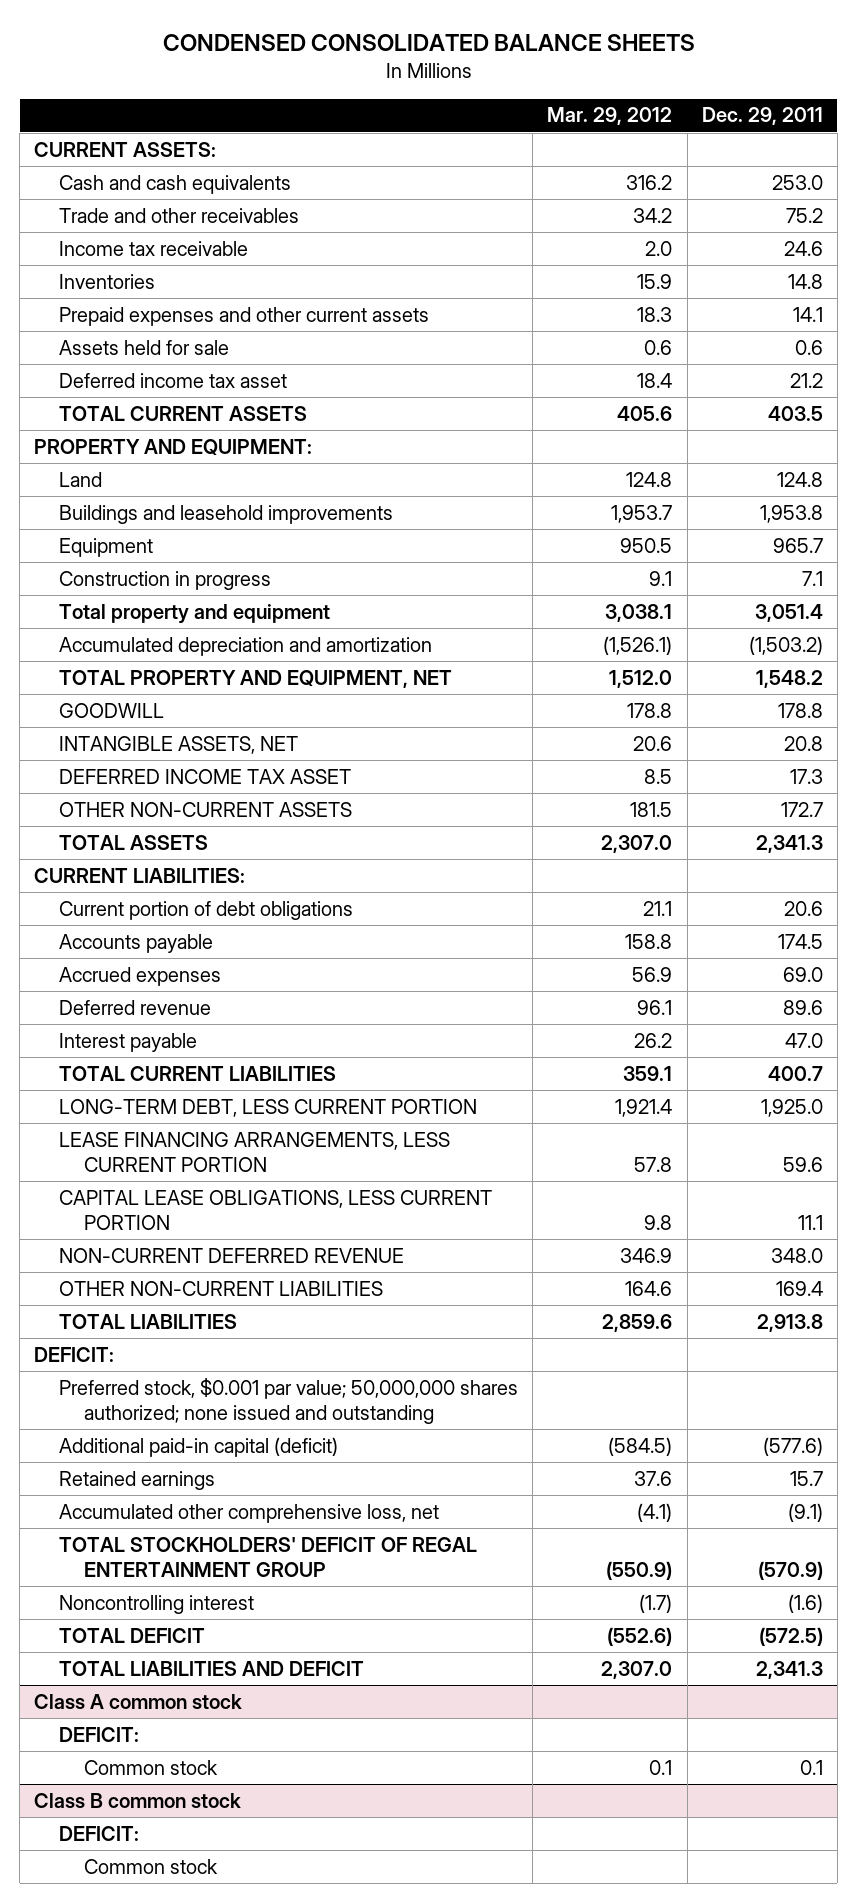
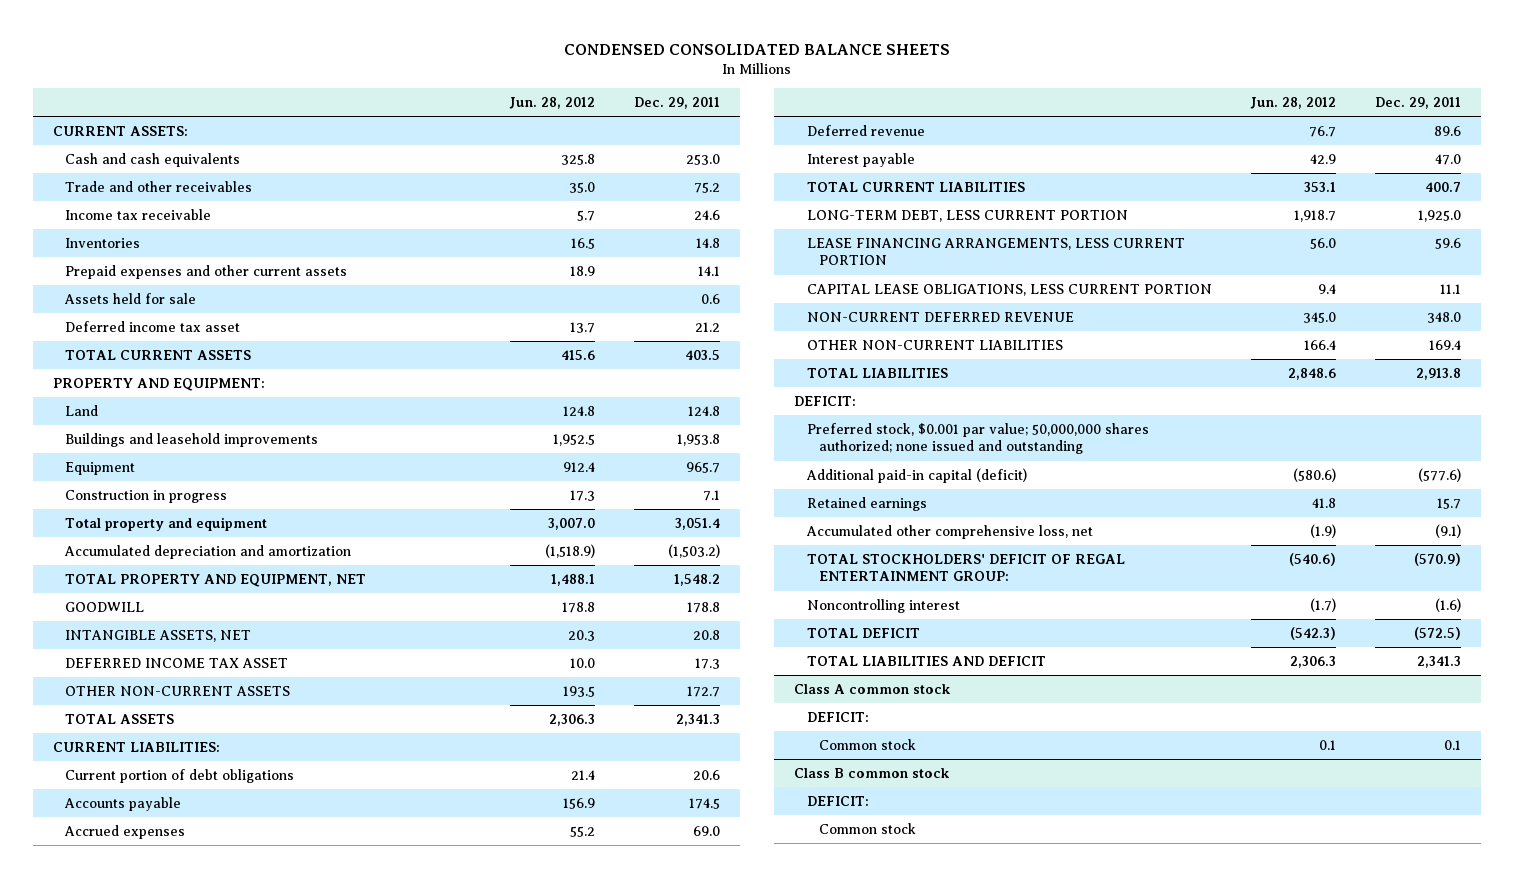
- | Mar. 29, 2012 | Dec. 29, 2011
+ | Jun. 28, 2012 | Dec. 29, 2011
- TOTAL STOCKHOLDERS' DEFICIT OF REGAL ENTERTAINMENT GROUP | (550.9) | (570.9)
+ TOTAL STOCKHOLDERS' DEFICIT OF REGAL ENTERTAINMENT GROUP: | (540.6) | (570.9)

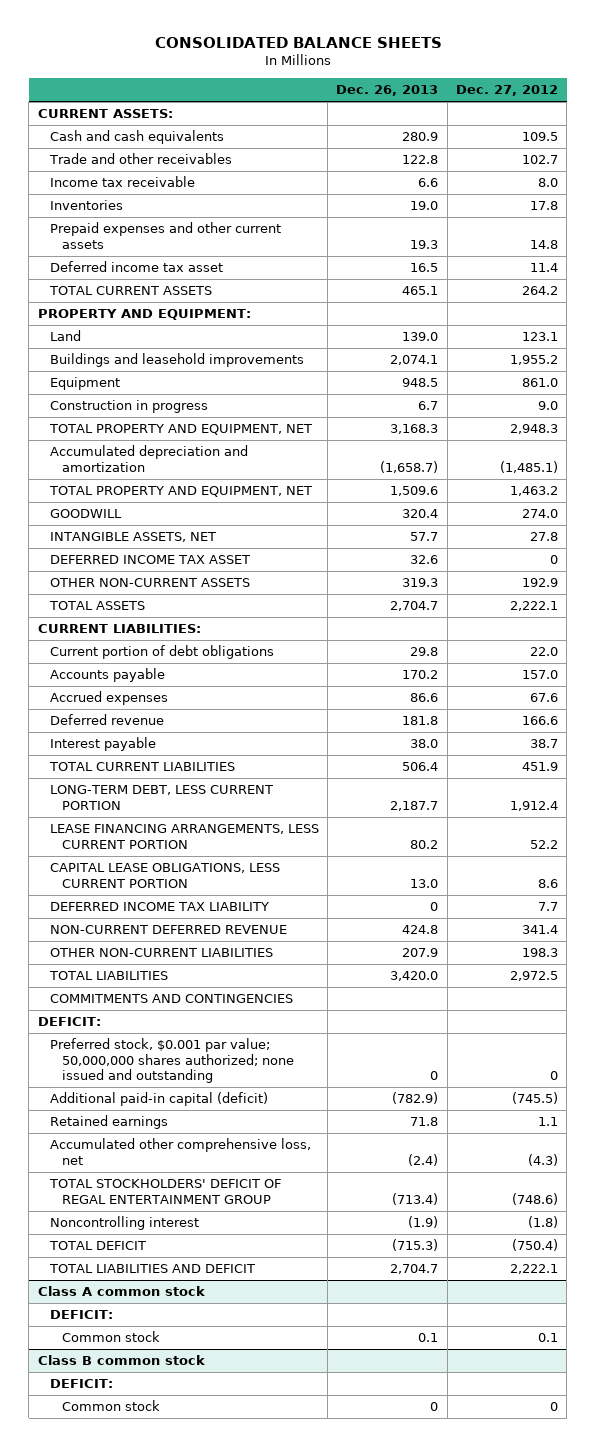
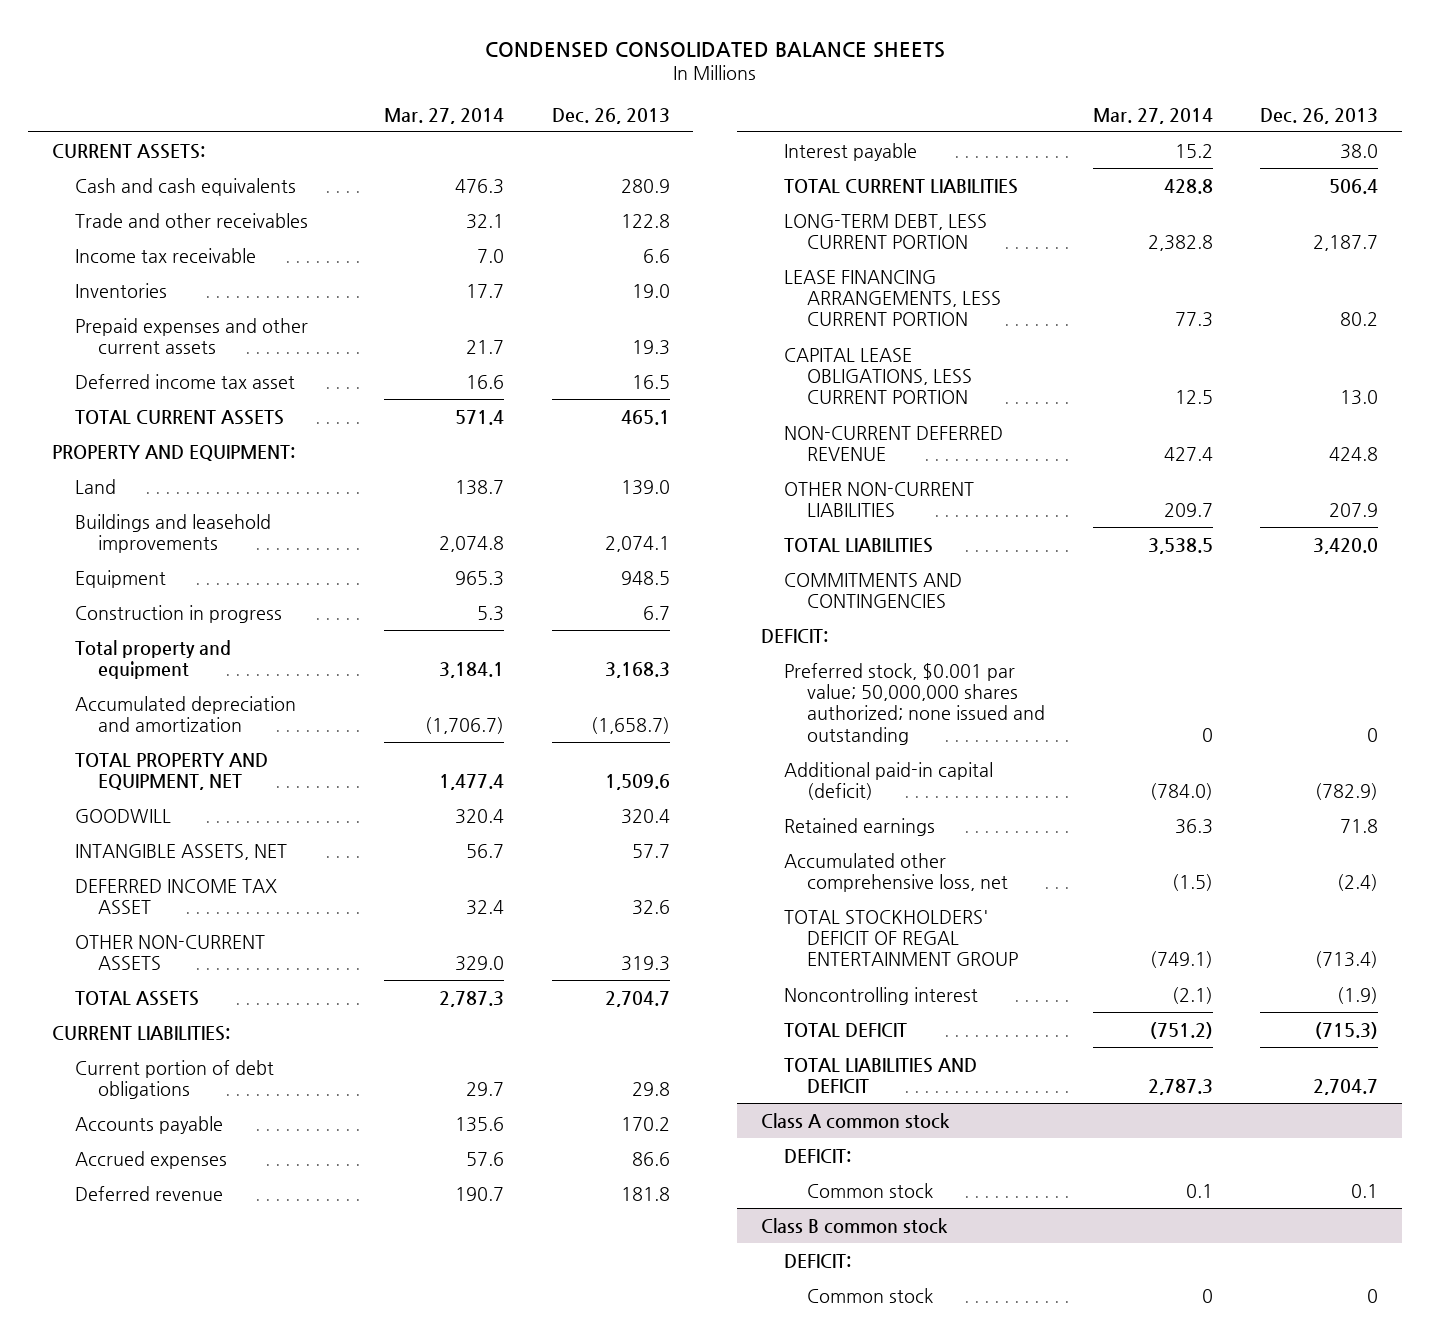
- CONSOLIDATED BALANCE SHEETS
+ CONDENSED CONSOLIDATED BALANCE SHEETS
- | Dec. 26, 2013 | Dec. 27, 2012
+ | Mar. 27, 2014 | Dec. 26, 2013
- TOTAL PROPERTY AND EQUIPMENT, NET | 3,168.3 | 2,948.3
+ Total property and equipment | 3,184.1 | 3,168.3
- DEFERRED INCOME TAX LIABILITY | 0 | 7.7

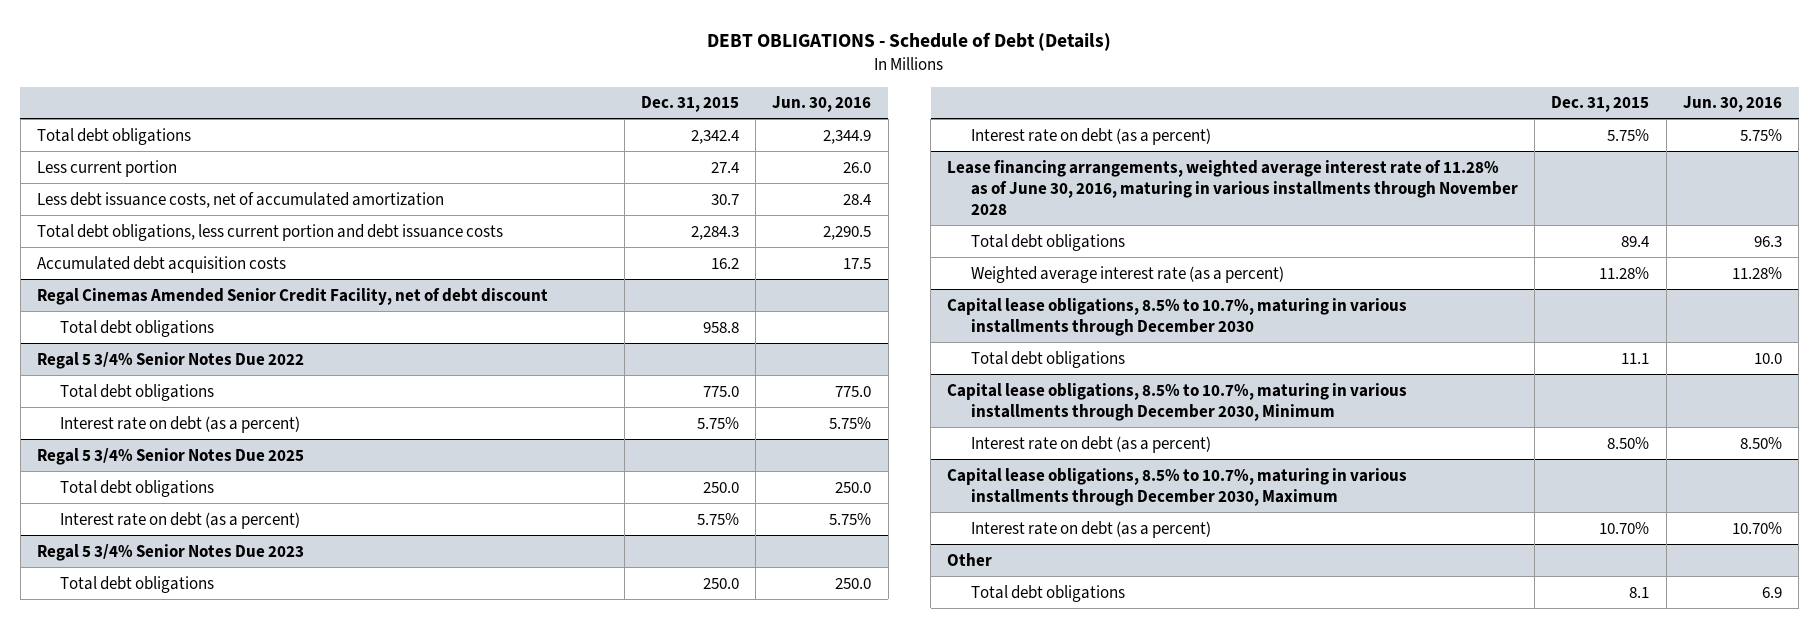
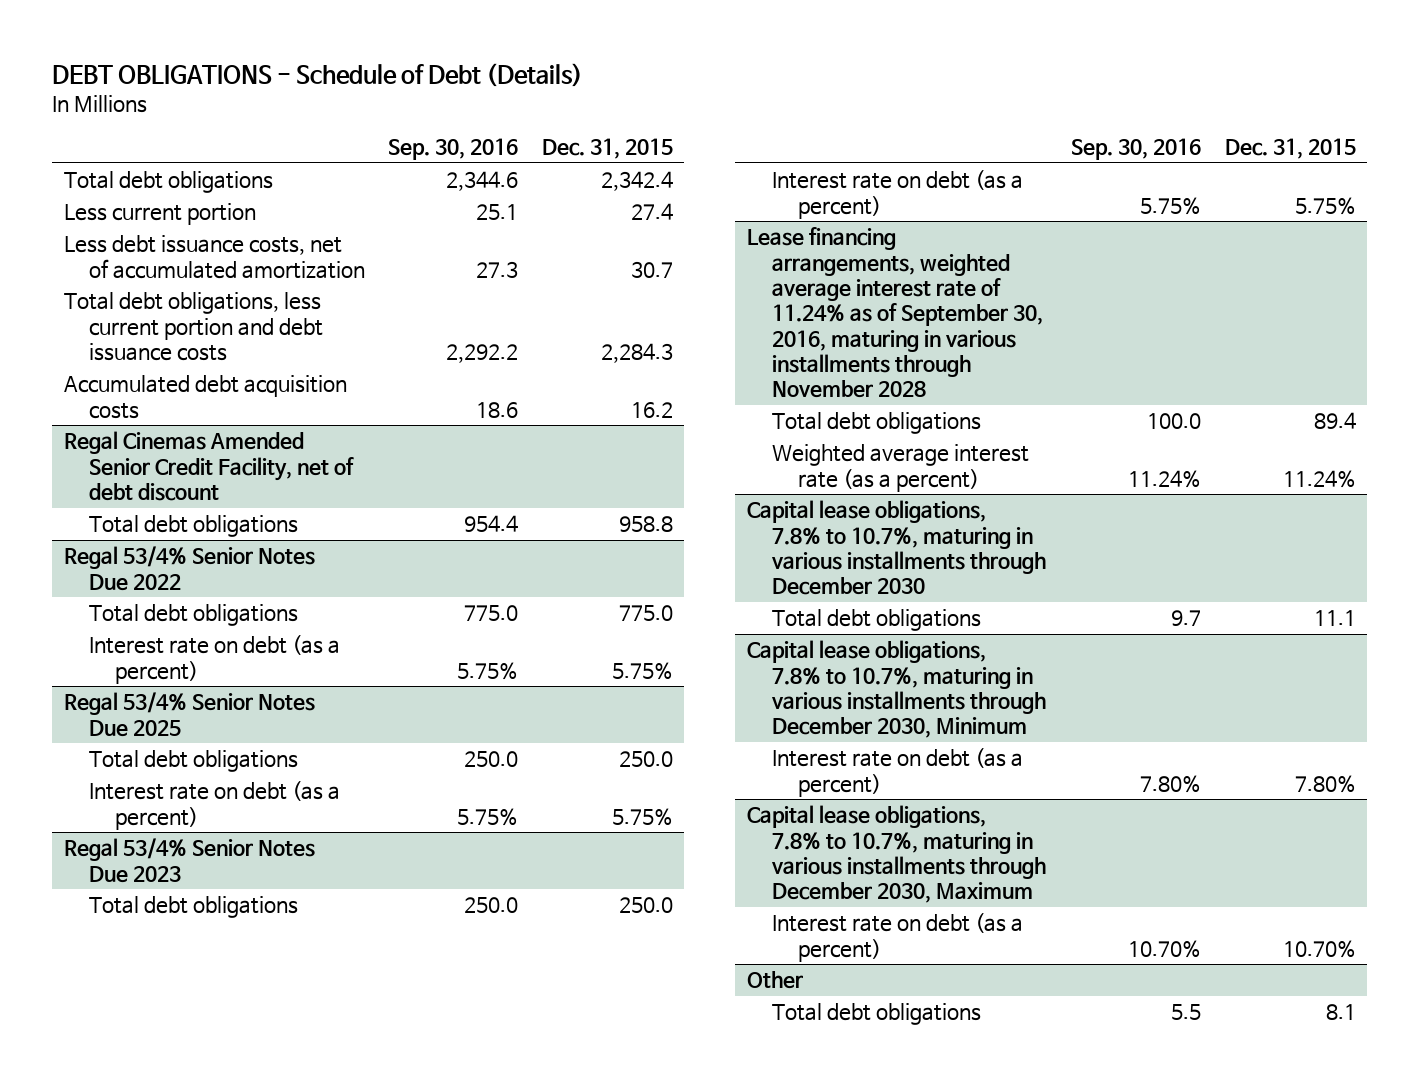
- | Dec. 31, 2015 | Jun. 30, 2016
+ | Sep. 30, 2016 | Dec. 31, 2015
- Regal 5 3/4% Senior Notes Due 2022
+ Regal 53/4% Senior Notes Due 2022
- Regal 5 3/4% Senior Notes Due 2025
+ Regal 53/4% Senior Notes Due 2025
- Regal 5 3/4% Senior Notes Due 2023
+ Regal 53/4% Senior Notes Due 2023
- Lease financing arrangements, weighted average interest rate of 11.28% as of June 30, 2016, maturing in various installments through November 2028
+ Lease financing arrangements, weighted average interest rate of 11.24% as of September 30, 2016, maturing in various installments through November 2028
- Weighted average interest rate (as a percent) | 11.28% | 11.28%
- Capital lease obligations, 8.5% to 10.7%, maturing in various installments through December 2030
+ Weighted average interest rate (as a percent) | 11.24% | 11.24%
+ Capital lease obligations, 7.8% to 10.7%, maturing in various installments through December 2030
- Capital lease obligations, 8.5% to 10.7%, maturing in various installments through December 2030, Minimum
- Interest rate on debt (as a percent) | 8.50% | 8.50%
- Capital lease obligations, 8.5% to 10.7%, maturing in various installments through December 2030, Maximum
+ Capital lease obligations, 7.8% to 10.7%, maturing in various installments through December 2030, Minimum
+ Interest rate on debt (as a percent) | 7.80% | 7.80%
+ Capital lease obligations, 7.8% to 10.7%, maturing in various installments through December 2030, Maximum

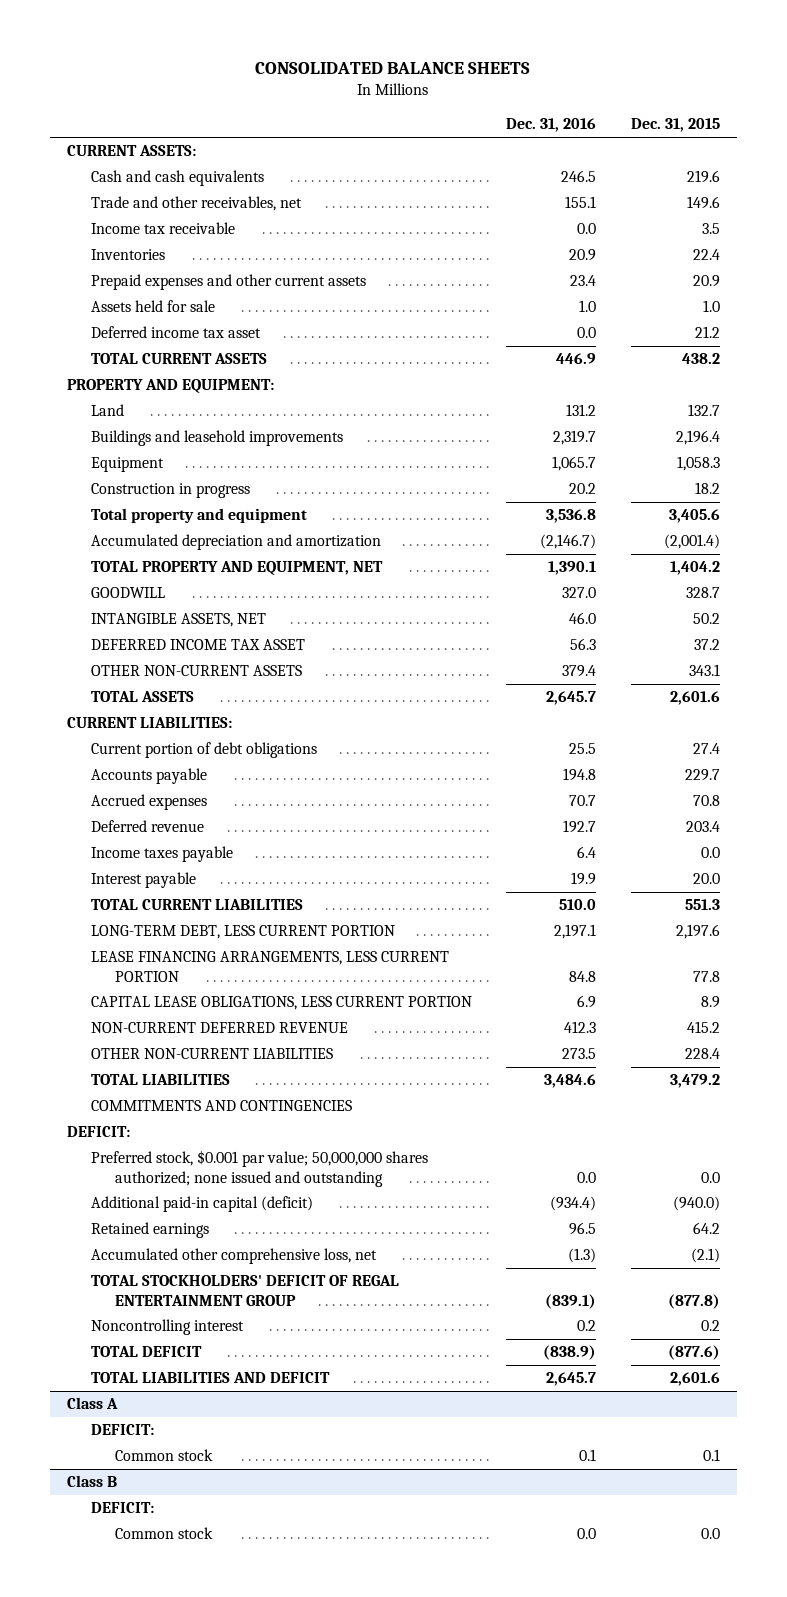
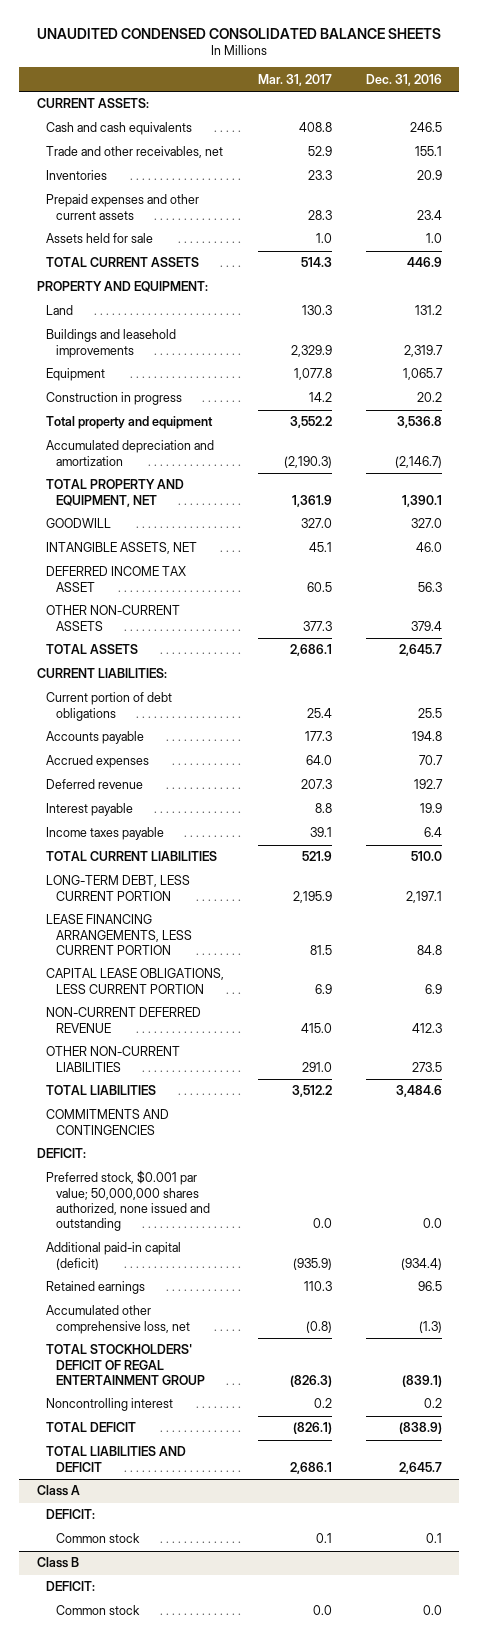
- CONSOLIDATED BALANCE SHEETS
+ UNAUDITED CONDENSED CONSOLIDATED BALANCE SHEETS
- | Dec. 31, 2016 | Dec. 31, 2015
+ | Mar. 31, 2017 | Dec. 31, 2016
- Income tax receivable | 0.0 | 3.5
- Deferred income tax asset | 0.0 | 21.2
moved down: Income taxes payable | 39.1 | 6.4
- Preferred stock, $0.001 par value; 50,000,000 shares authorized; none issued and outstanding | 0.0 | 0.0
+ Preferred stock, $0.001 par value; 50,000,000 shares authorized, none issued and outstanding | 0.0 | 0.0

